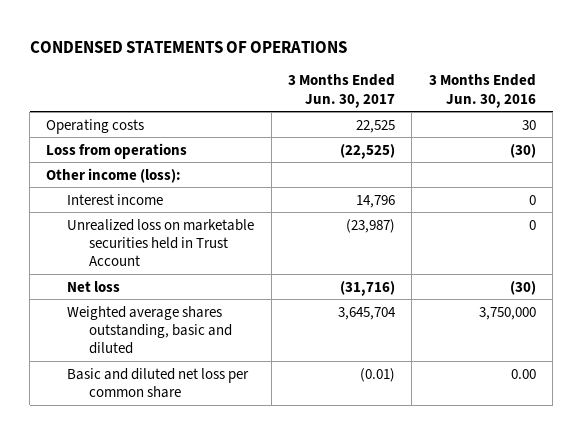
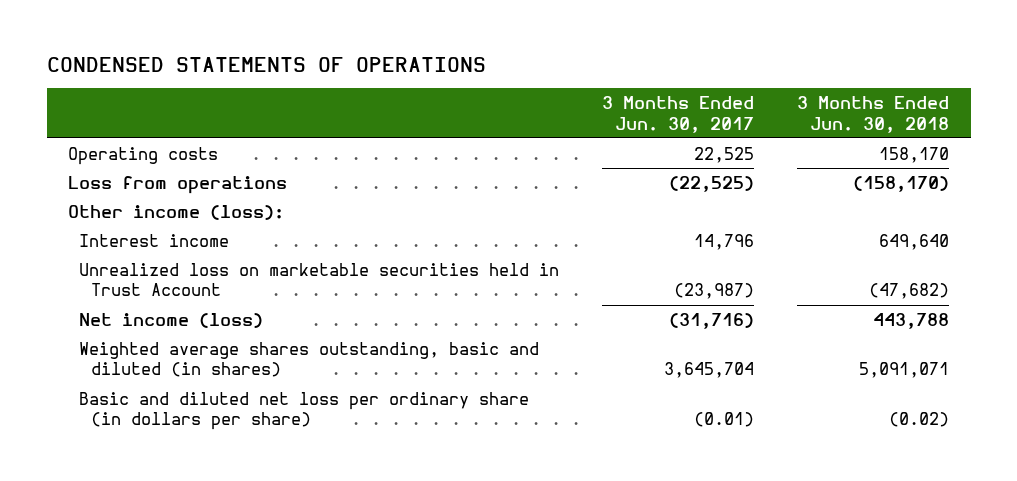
- | 3 Months Ended Jun. 30, 2017 | 3 Months Ended Jun. 30, 2016
+ | 3 Months Ended Jun. 30, 2017 | 3 Months Ended Jun. 30, 2018
- Net loss | (31,716) | (30)
- Weighted average shares outstanding, basic and diluted | 3,645,704 | 3,750,000
- Basic and diluted net loss per common share | (0.01) | 0.00
+ Net income (loss) | (31,716) | 443,788
+ Weighted average shares outstanding, basic and diluted (in shares) | 3,645,704 | 5,091,071
+ Basic and diluted net loss per ordinary share (in dollars per share) | (0.01) | (0.02)

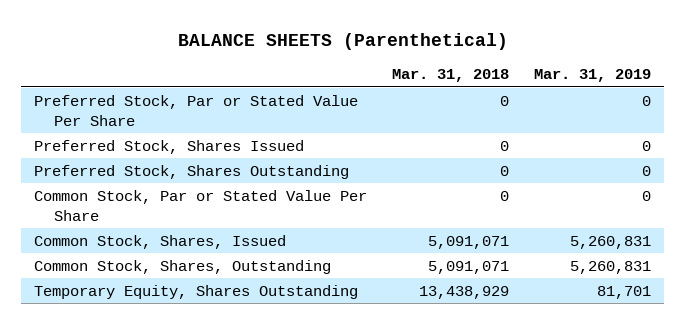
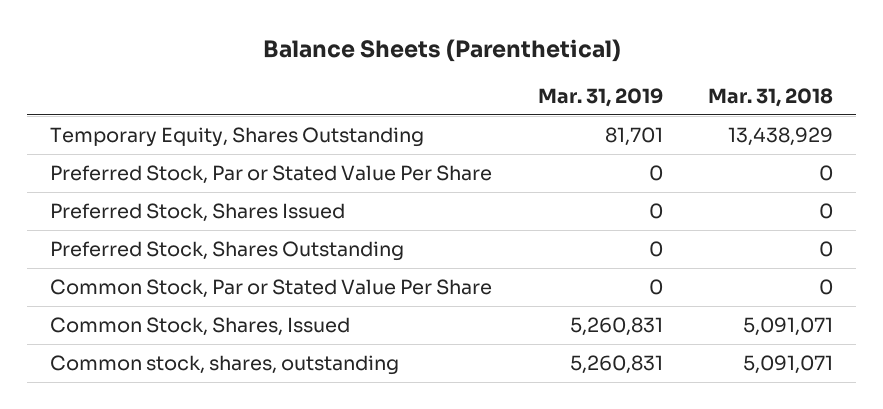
- BALANCE SHEETS (Parenthetical)
+ Balance Sheets (Parenthetical)
- | Mar. 31, 2018 | Mar. 31, 2019
+ | Mar. 31, 2019 | Mar. 31, 2018
moved up: Temporary Equity, Shares Outstanding | 81,701 | 13,438,929
- Common Stock, Shares, Outstanding | 5,091,071 | 5,260,831
+ Common stock, shares, outstanding | 5,260,831 | 5,091,071

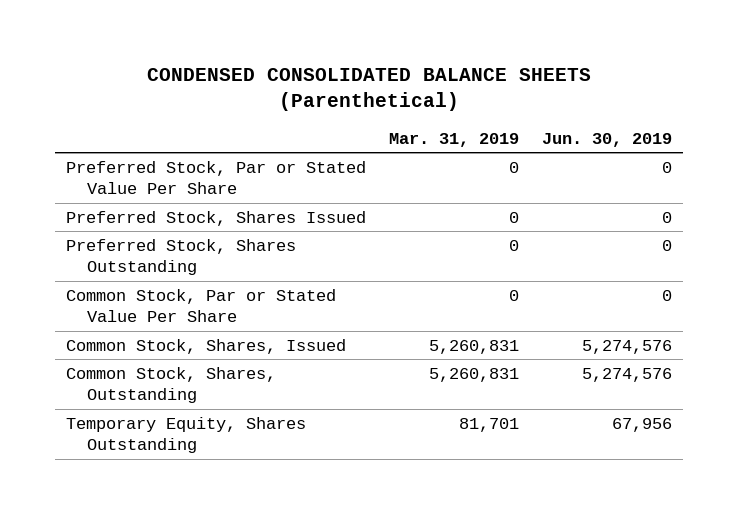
- Balance Sheets (Parenthetical)
+ CONDENSED CONSOLIDATED BALANCE SHEETS (Parenthetical)
- | Mar. 31, 2019 | Mar. 31, 2018
+ | Mar. 31, 2019 | Jun. 30, 2019
- Common stock, shares, outstanding | 5,260,831 | 5,091,071
+ Common Stock, Shares, Outstanding | 5,260,831 | 5,274,576
moved down: Temporary Equity, Shares Outstanding | 81,701 | 67,956

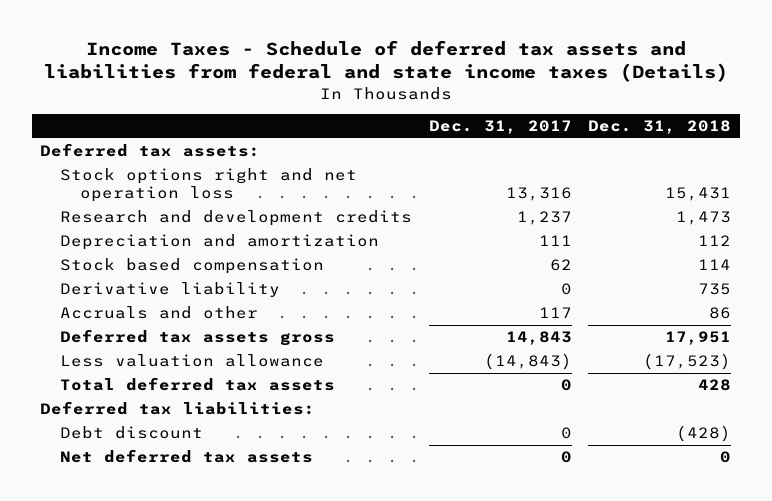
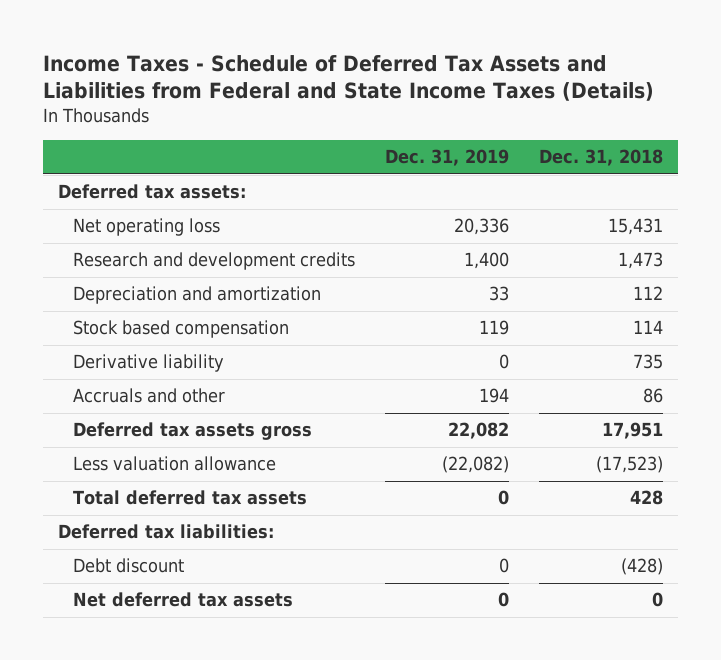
- Income Taxes - Schedule of deferred tax assets and liabilities from federal and state income taxes (Details)
+ Income Taxes - Schedule of Deferred Tax Assets and Liabilities from Federal and State Income Taxes (Details)
- | Dec. 31, 2017 | Dec. 31, 2018
+ | Dec. 31, 2019 | Dec. 31, 2018
- Stock options right and net operation loss | 13,316 | 15,431
+ Net operating loss | 20,336 | 15,431

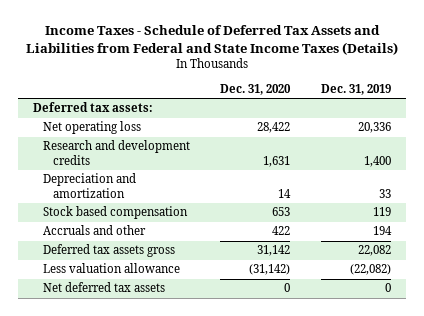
- | Dec. 31, 2019 | Dec. 31, 2018
+ | Dec. 31, 2020 | Dec. 31, 2019
- Derivative liability | 0 | 735
- Total deferred tax assets | 0 | 428
- Deferred tax liabilities:
- Debt discount | 0 | (428)

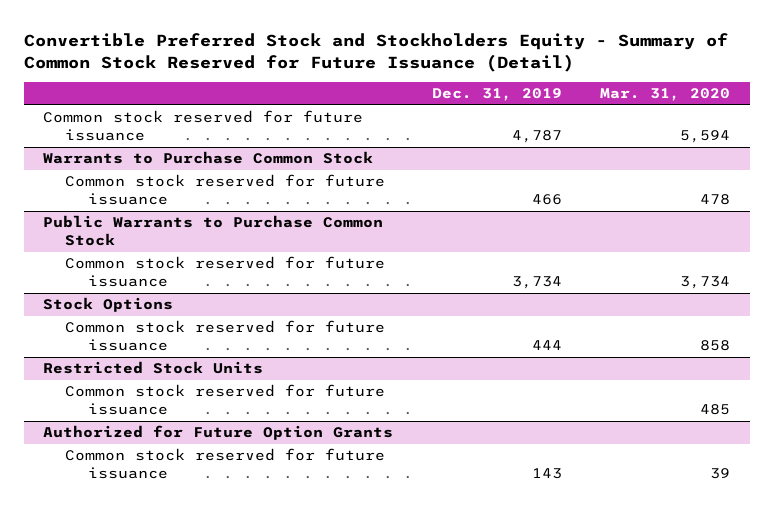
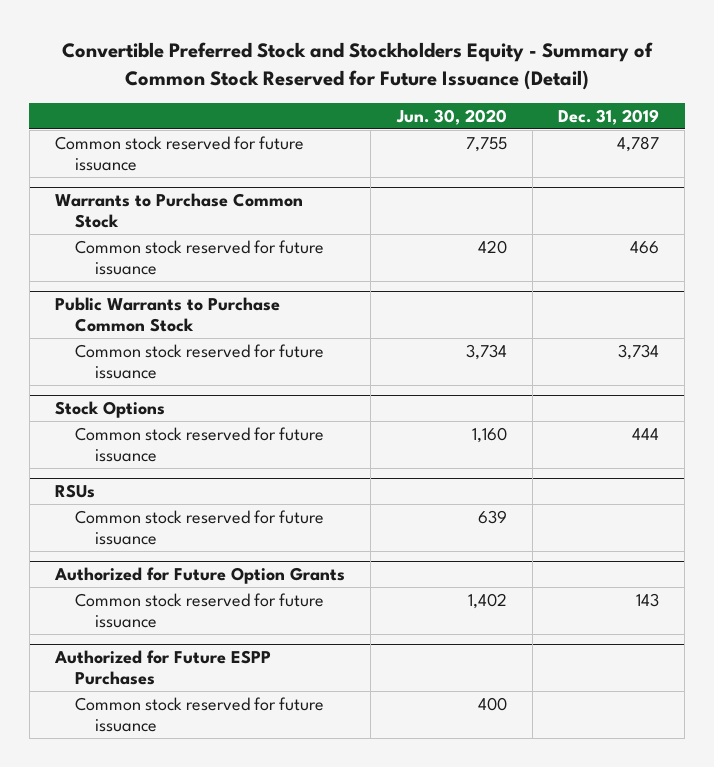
- | Dec. 31, 2019 | Mar. 31, 2020
+ | Jun. 30, 2020 | Dec. 31, 2019
- Restricted Stock Units
+ RSUs
+ Authorized for Future ESPP Purchases
+ Common stock reserved for future issuance | 400 |

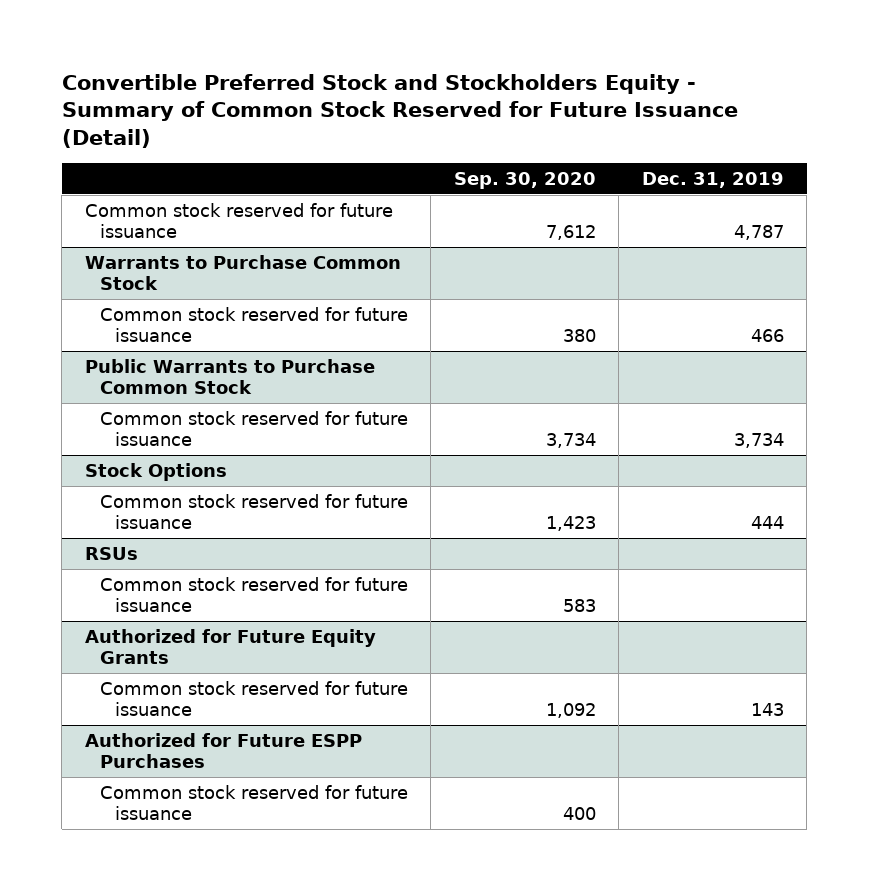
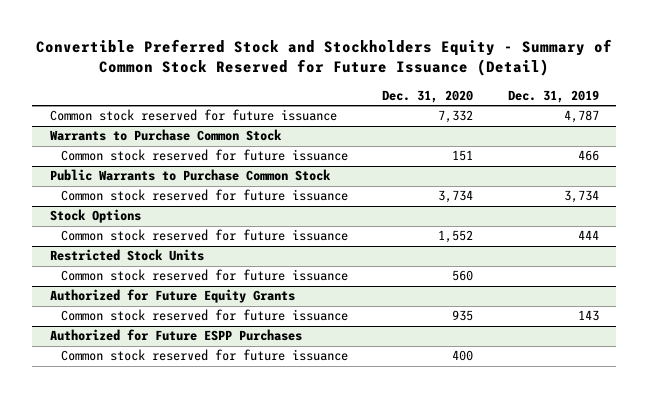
- | Sep. 30, 2020 | Dec. 31, 2019
+ | Dec. 31, 2020 | Dec. 31, 2019
- RSUs
+ Restricted Stock Units

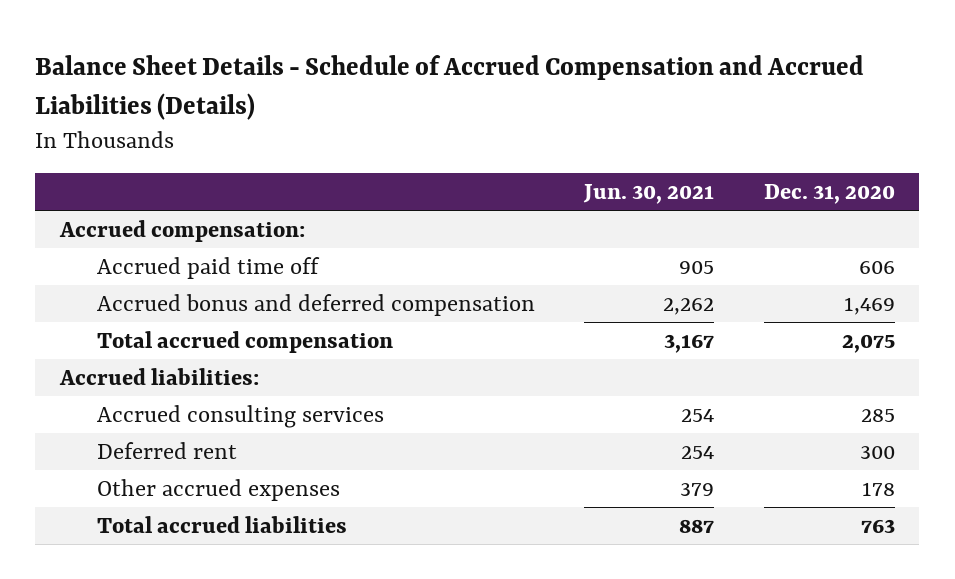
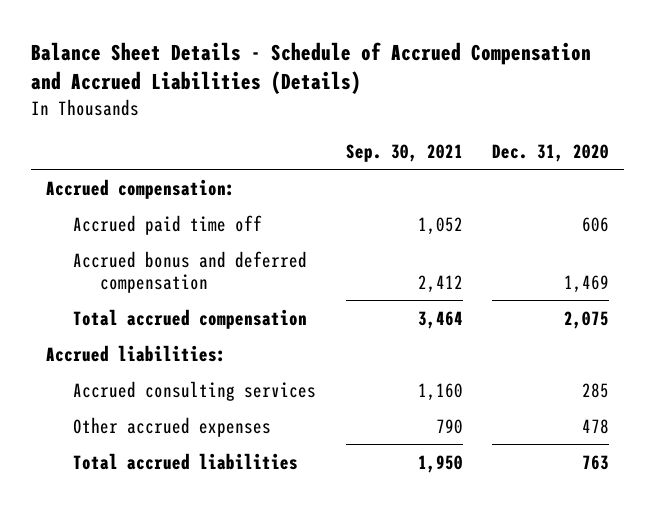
- | Jun. 30, 2021 | Dec. 31, 2020
+ | Sep. 30, 2021 | Dec. 31, 2020
- Deferred rent | 254 | 300
- Other accrued expenses | 379 | 178
+ Other accrued expenses | 790 | 478

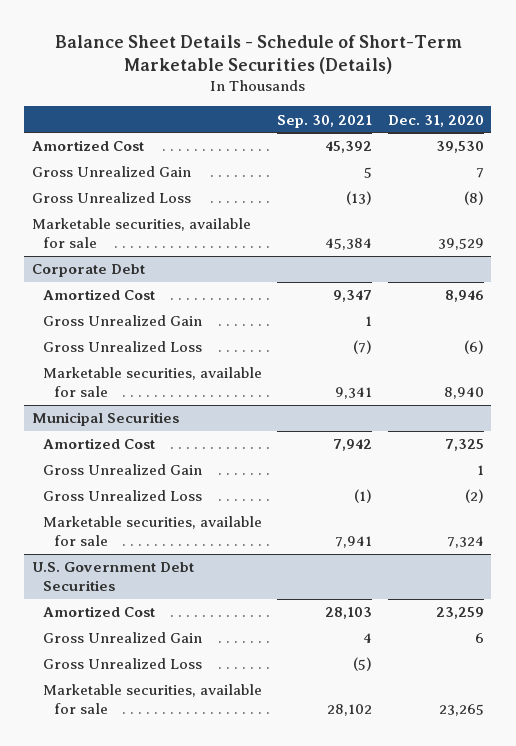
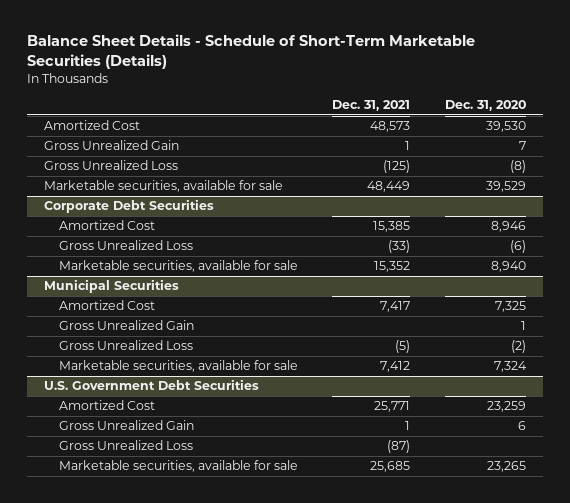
- | Sep. 30, 2021 | Dec. 31, 2020
+ | Dec. 31, 2021 | Dec. 31, 2020
- Corporate Debt
+ Corporate Debt Securities
- Gross Unrealized Gain | 1 |

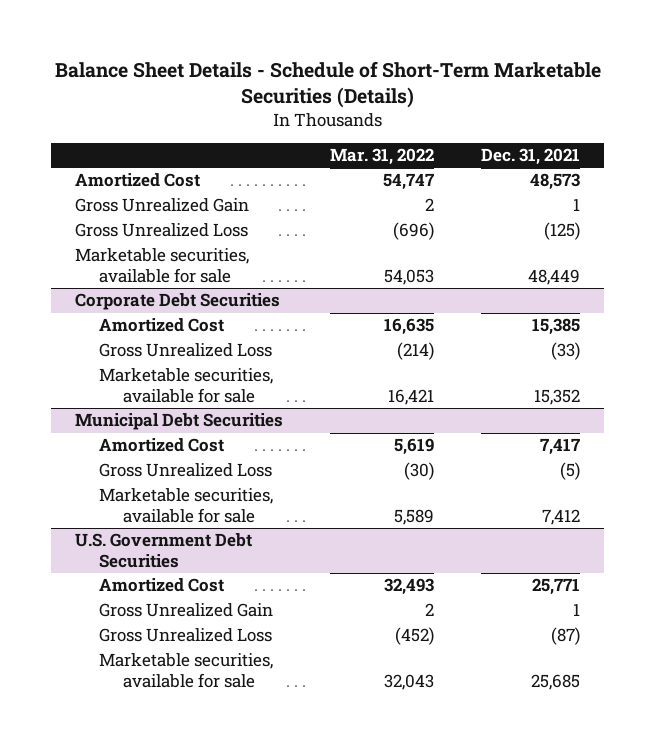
- | Dec. 31, 2021 | Dec. 31, 2020
+ | Mar. 31, 2022 | Dec. 31, 2021
- Municipal Securities
+ Municipal Debt Securities
- Gross Unrealized Gain | | 1

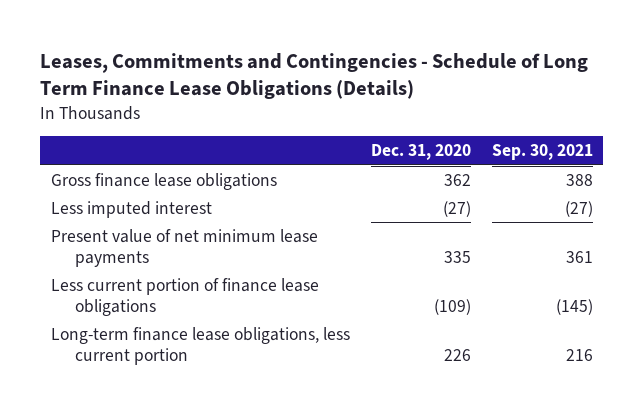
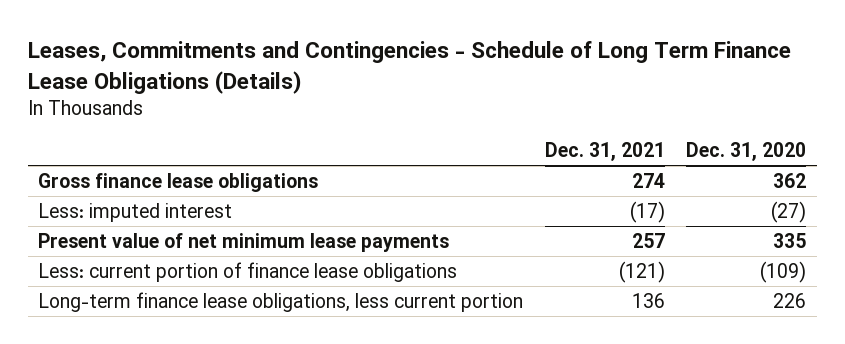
- | Dec. 31, 2020 | Sep. 30, 2021
+ | Dec. 31, 2021 | Dec. 31, 2020
- Less imputed interest | (27) | (27)
+ Less: imputed interest | (17) | (27)
- Less current portion of finance lease obligations | (109) | (145)
+ Less: current portion of finance lease obligations | (121) | (109)

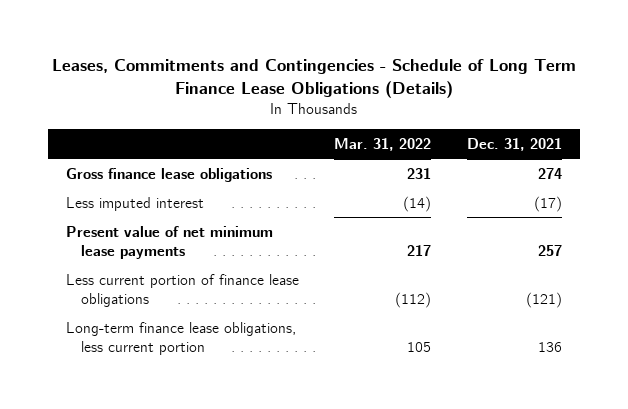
- | Dec. 31, 2021 | Dec. 31, 2020
+ | Mar. 31, 2022 | Dec. 31, 2021
- Less: imputed interest | (17) | (27)
+ Less imputed interest | (14) | (17)
- Less: current portion of finance lease obligations | (121) | (109)
+ Less current portion of finance lease obligations | (112) | (121)

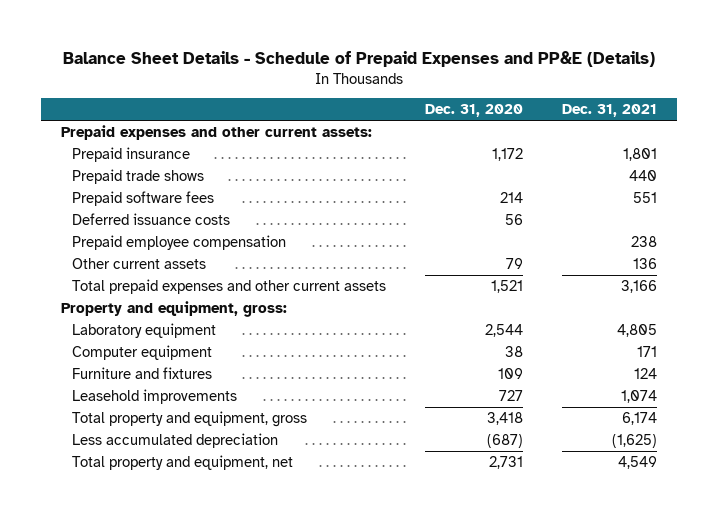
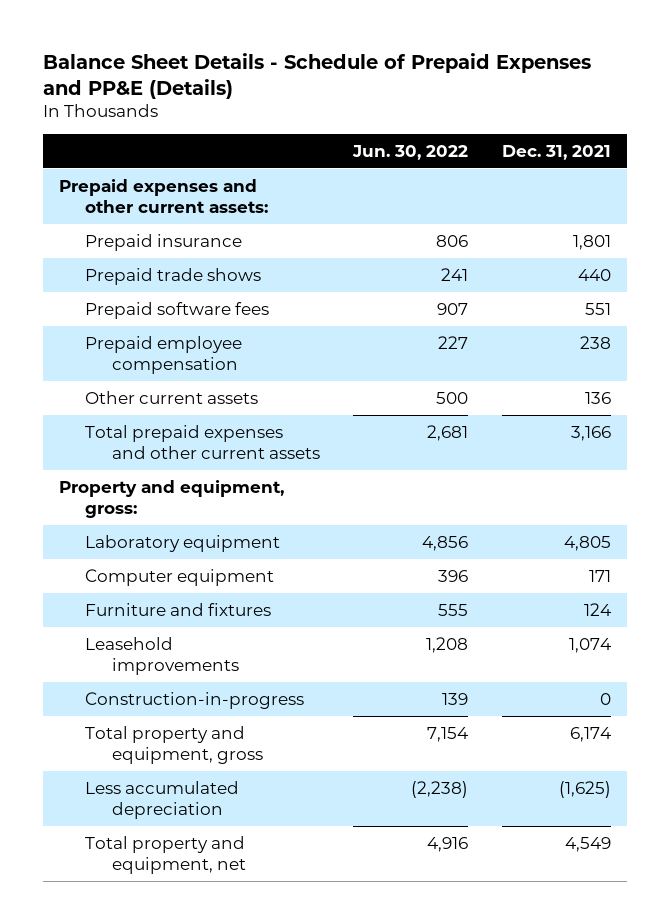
- | Dec. 31, 2020 | Dec. 31, 2021
+ | Jun. 30, 2022 | Dec. 31, 2021
- Deferred issuance costs | 56 |
+ Construction-in-progress | 139 | 0

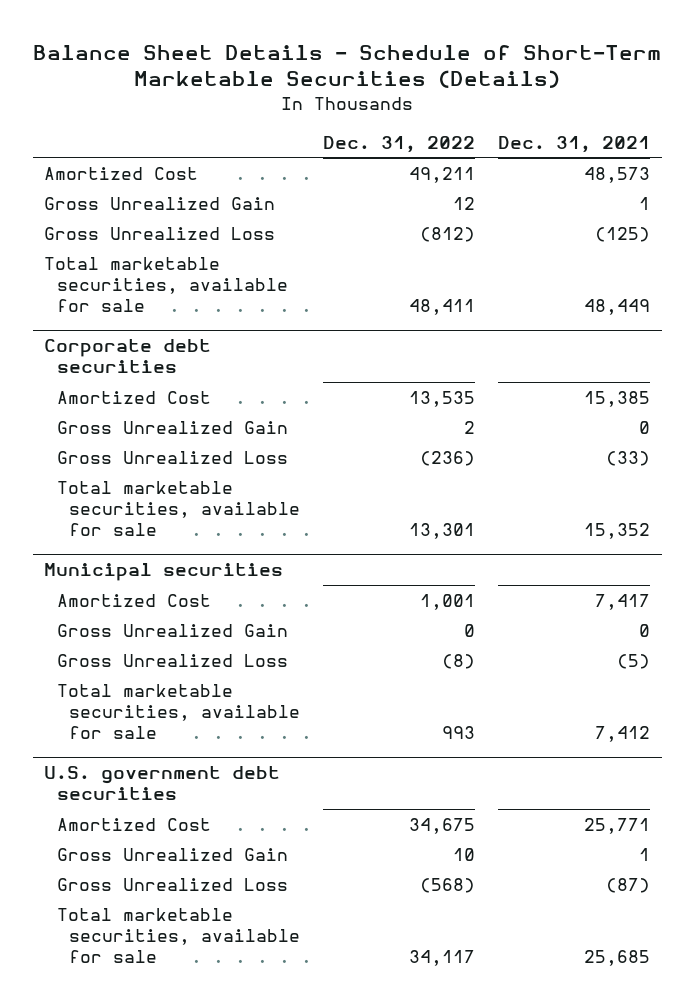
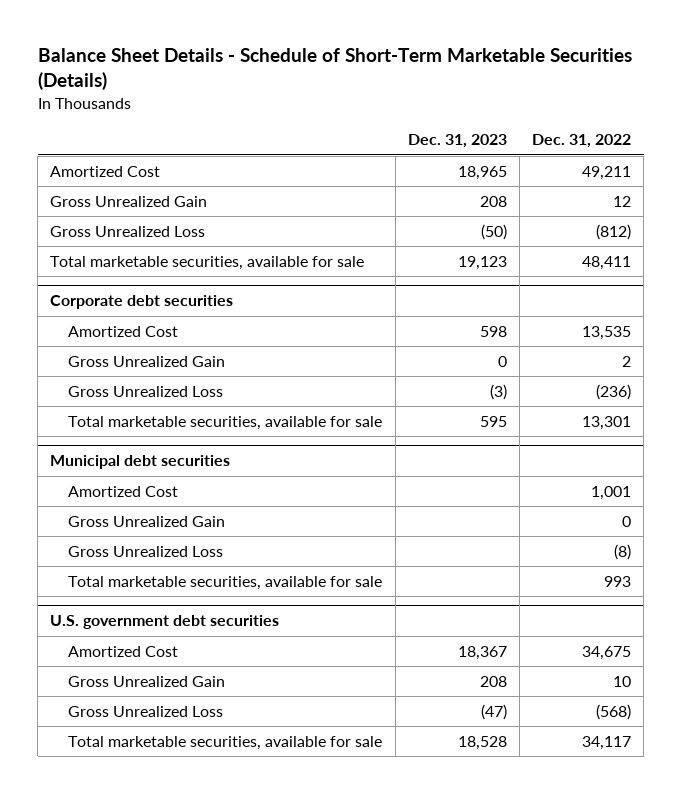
- | Dec. 31, 2022 | Dec. 31, 2021
+ | Dec. 31, 2023 | Dec. 31, 2022
- Municipal securities
+ Municipal debt securities

